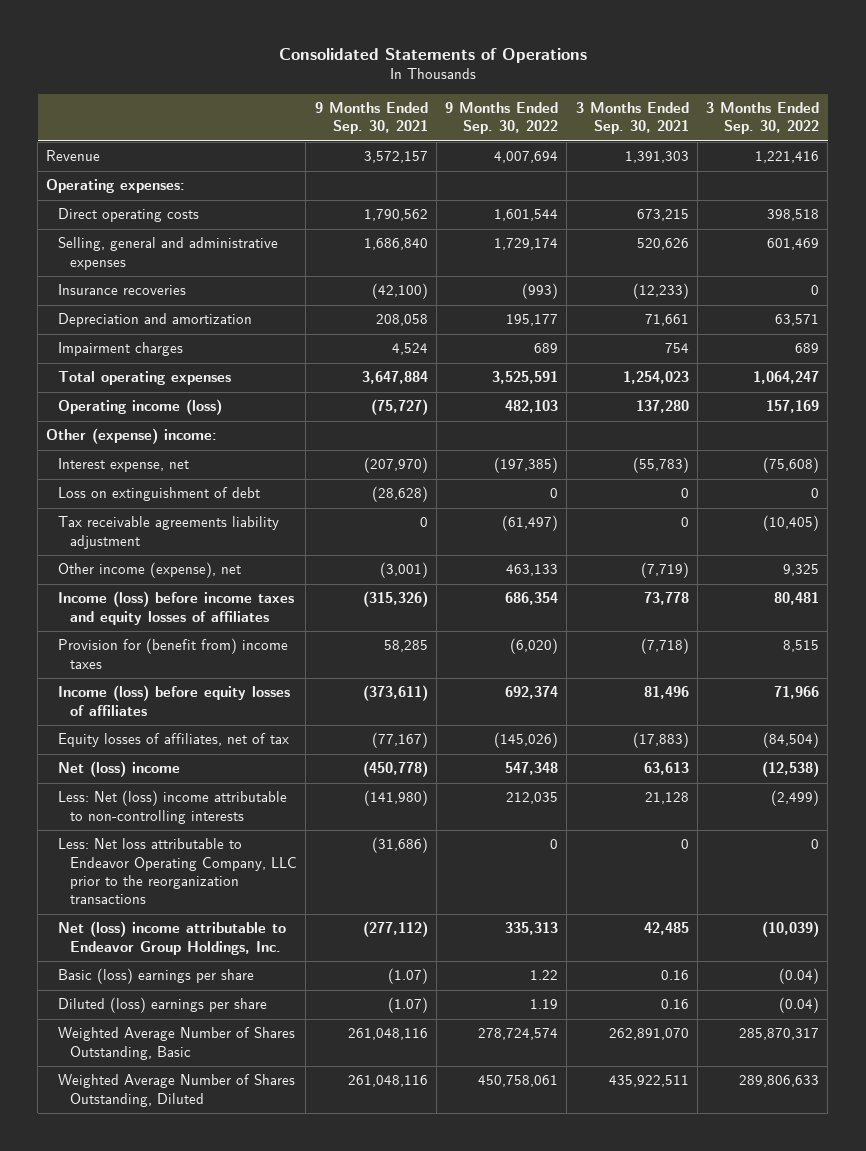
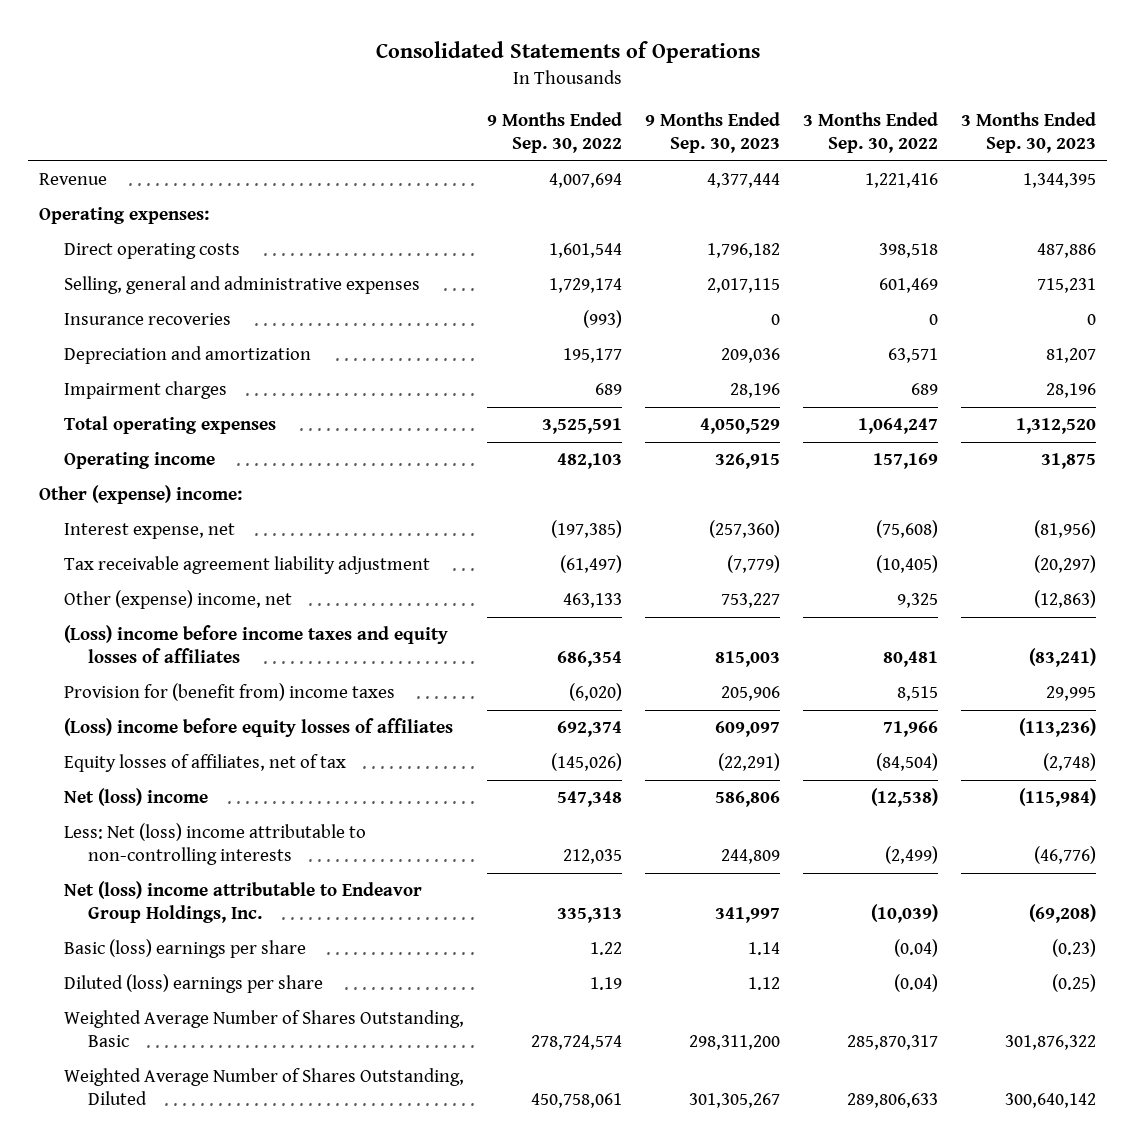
- | 9 Months Ended Sep. 30, 2021 | 9 Months Ended Sep. 30, 2022 | 3 Months Ended Sep. 30, 2021 | 3 Months Ended Sep. 30, 2022
+ | 9 Months Ended Sep. 30, 2022 | 9 Months Ended Sep. 30, 2023 | 3 Months Ended Sep. 30, 2022 | 3 Months Ended Sep. 30, 2023
- Operating income (loss) | (75,727) | 482,103 | 137,280 | 157,169
+ Operating income | 482,103 | 326,915 | 157,169 | 31,875
- Loss on extinguishment of debt | (28,628) | 0 | 0 | 0
- Tax receivable agreements liability adjustment | 0 | (61,497) | 0 | (10,405)
- Other income (expense), net | (3,001) | 463,133 | (7,719) | 9,325
- Income (loss) before income taxes and equity losses of affiliates | (315,326) | 686,354 | 73,778 | 80,481
+ Tax receivable agreement liability adjustment | (61,497) | (7,779) | (10,405) | (20,297)
+ Other (expense) income, net | 463,133 | 753,227 | 9,325 | (12,863)
+ (Loss) income before income taxes and equity losses of affiliates | 686,354 | 815,003 | 80,481 | (83,241)
- Income (loss) before equity losses of affiliates | (373,611) | 692,374 | 81,496 | 71,966
+ (Loss) income before equity losses of affiliates | 692,374 | 609,097 | 71,966 | (113,236)
- Less: Net loss attributable to Endeavor Operating Company, LLC prior to the reorganization transactions | (31,686) | 0 | 0 | 0

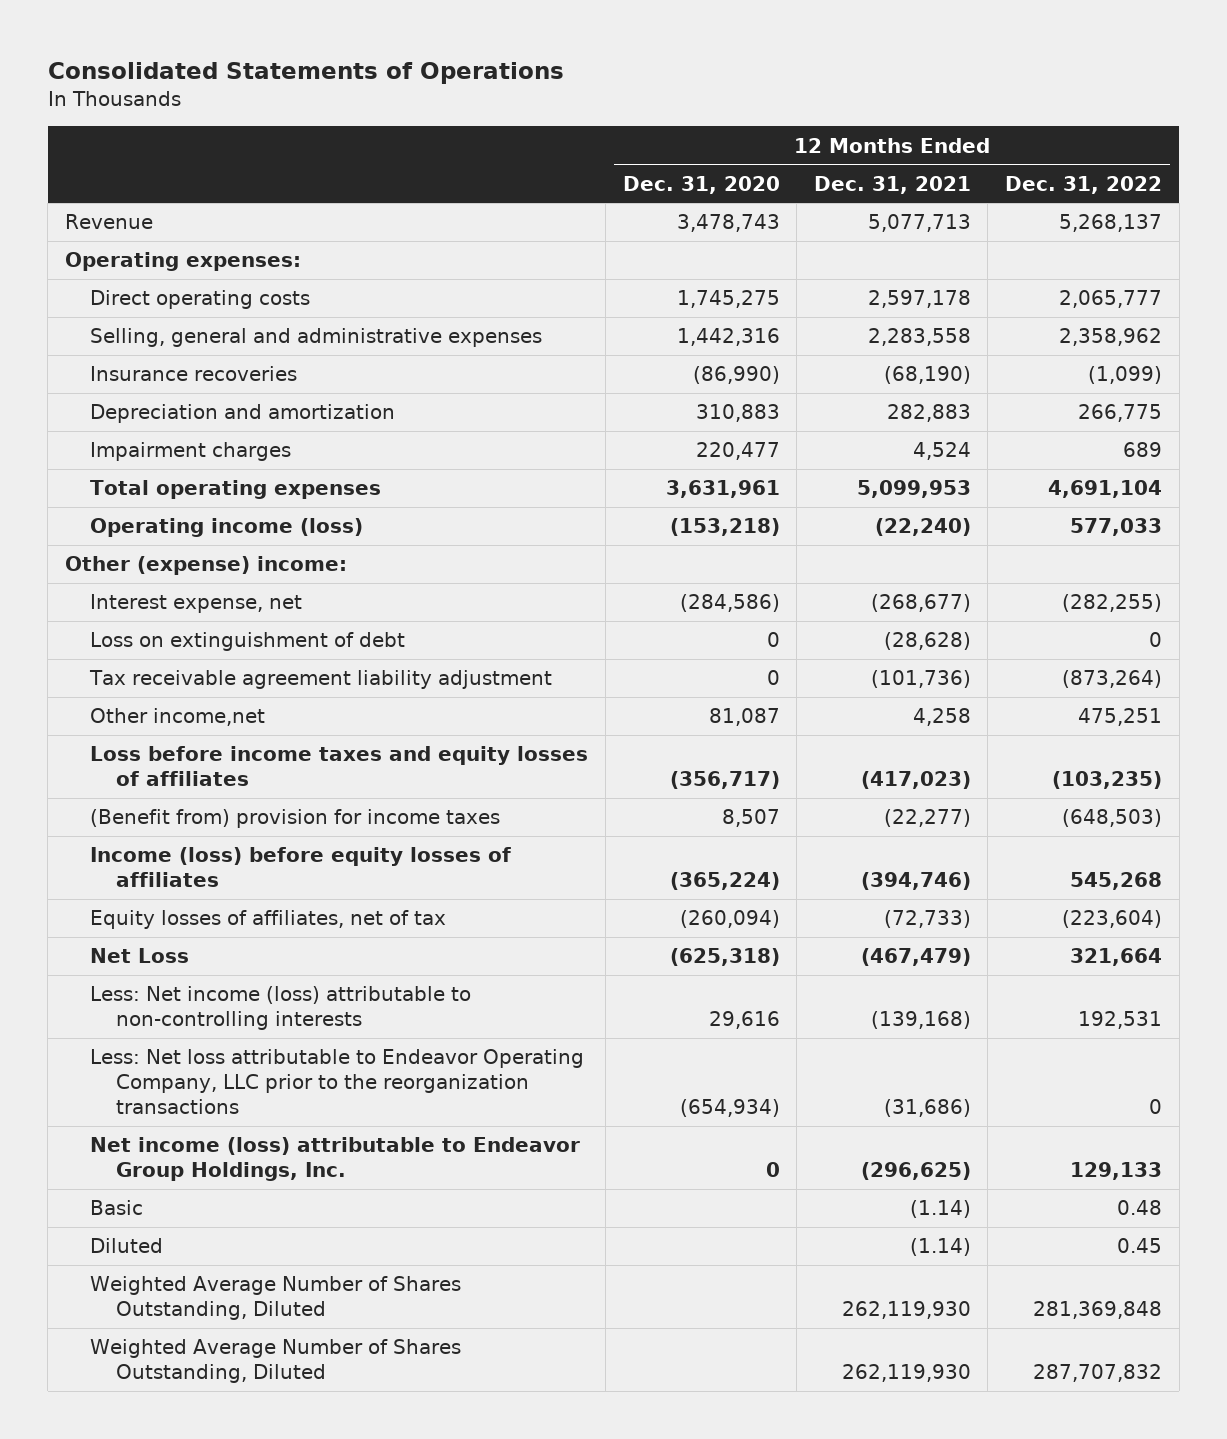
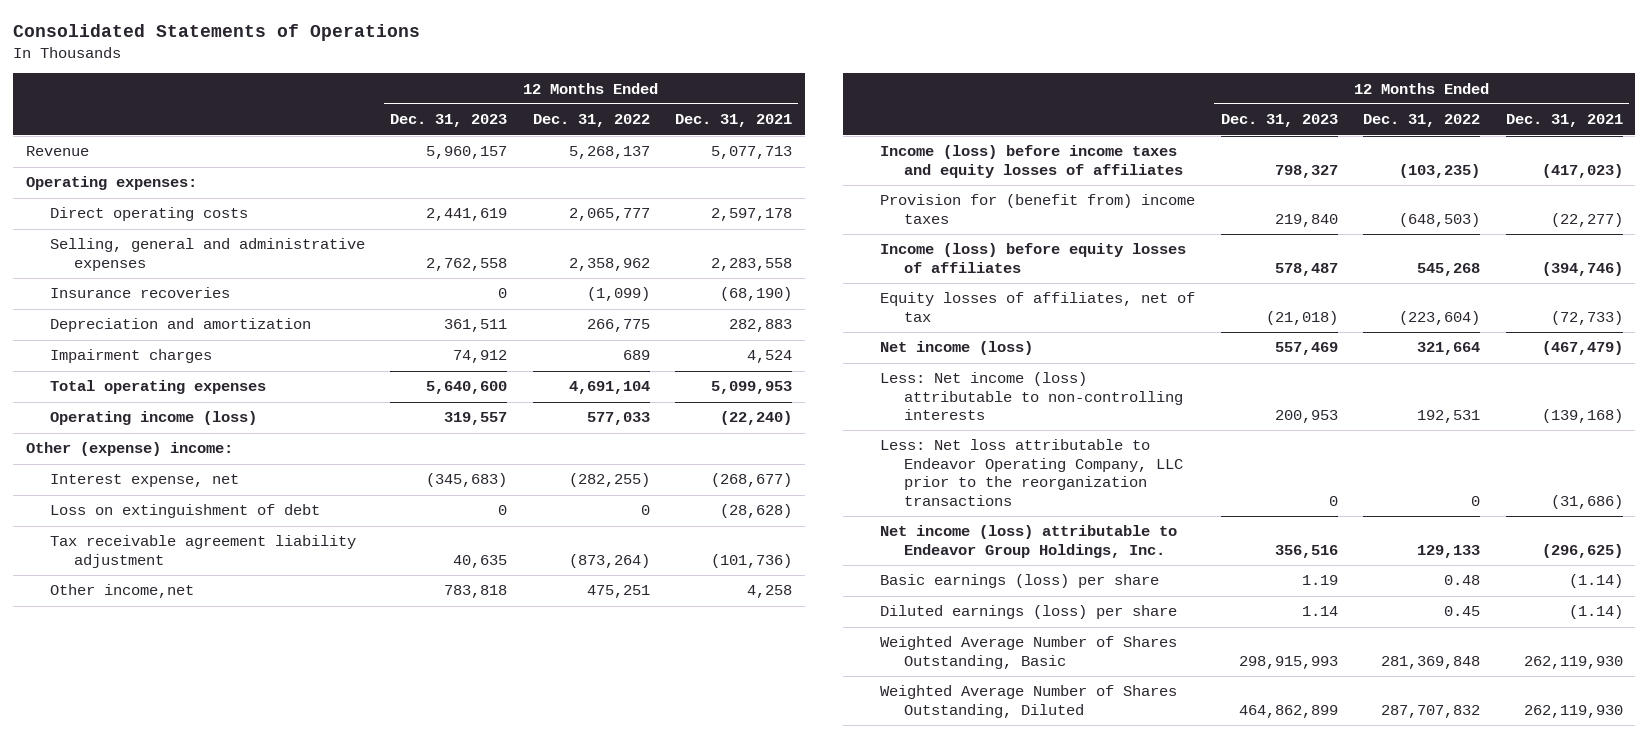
- | 12 Months Ended Dec. 31, 2020 | 12 Months Ended Dec. 31, 2021 | 12 Months Ended Dec. 31, 2022
+ | 12 Months Ended Dec. 31, 2023 | 12 Months Ended Dec. 31, 2022 | 12 Months Ended Dec. 31, 2021
- Loss before income taxes and equity losses of affiliates | (356,717) | (417,023) | (103,235)
- (Benefit from) provision for income taxes | 8,507 | (22,277) | (648,503)
+ Income (loss) before income taxes and equity losses of affiliates | 798,327 | (103,235) | (417,023)
+ Provision for (benefit from) income taxes | 219,840 | (648,503) | (22,277)
- Net Loss | (625,318) | (467,479) | 321,664
+ Net income (loss) | 557,469 | 321,664 | (467,479)
- Basic | | (1.14) | 0.48
- Diluted | | (1.14) | 0.45
- Weighted Average Number of Shares Outstanding, Diluted | | 262,119,930 | 281,369,848
+ Basic earnings (loss) per share | 1.19 | 0.48 | (1.14)
+ Diluted earnings (loss) per share | 1.14 | 0.45 | (1.14)
+ Weighted Average Number of Shares Outstanding, Basic | 298,915,993 | 281,369,848 | 262,119,930

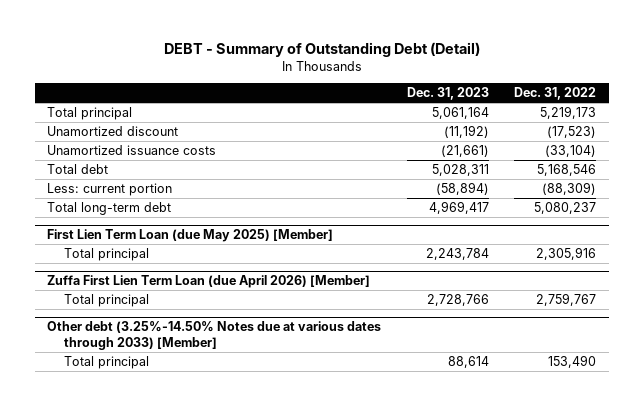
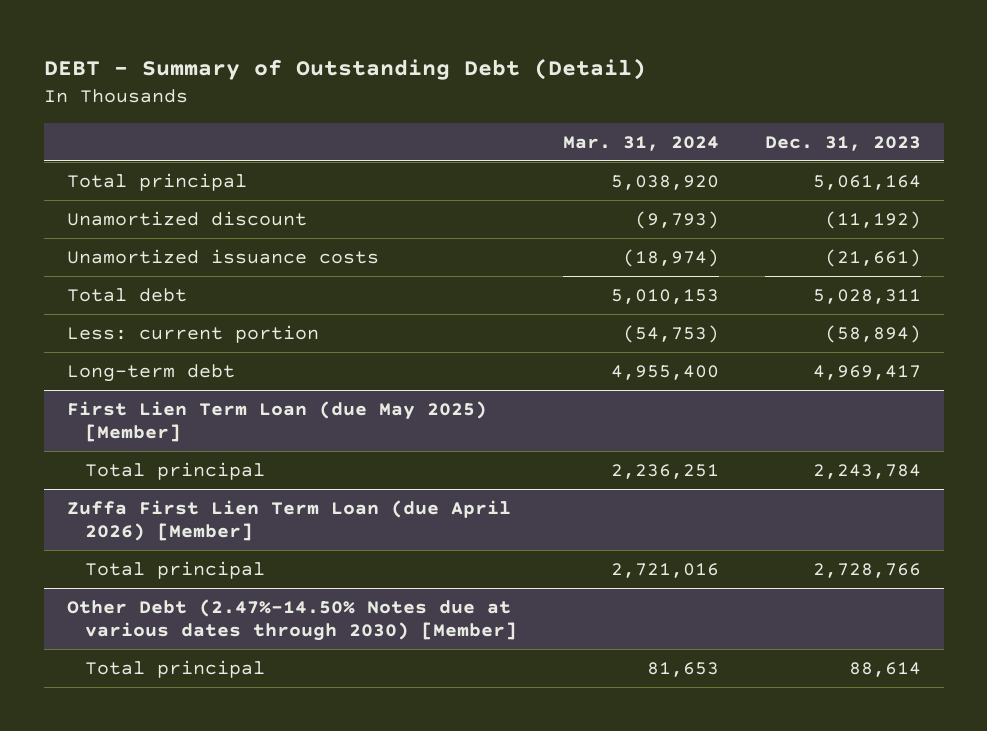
- | Dec. 31, 2023 | Dec. 31, 2022
+ | Mar. 31, 2024 | Dec. 31, 2023
- Total long-term debt | 4,969,417 | 5,080,237
+ Long-term debt | 4,955,400 | 4,969,417
- Other debt (3.25%-14.50% Notes due at various dates through 2033) [Member]
+ Other Debt (2.47%-14.50% Notes due at various dates through 2030) [Member]

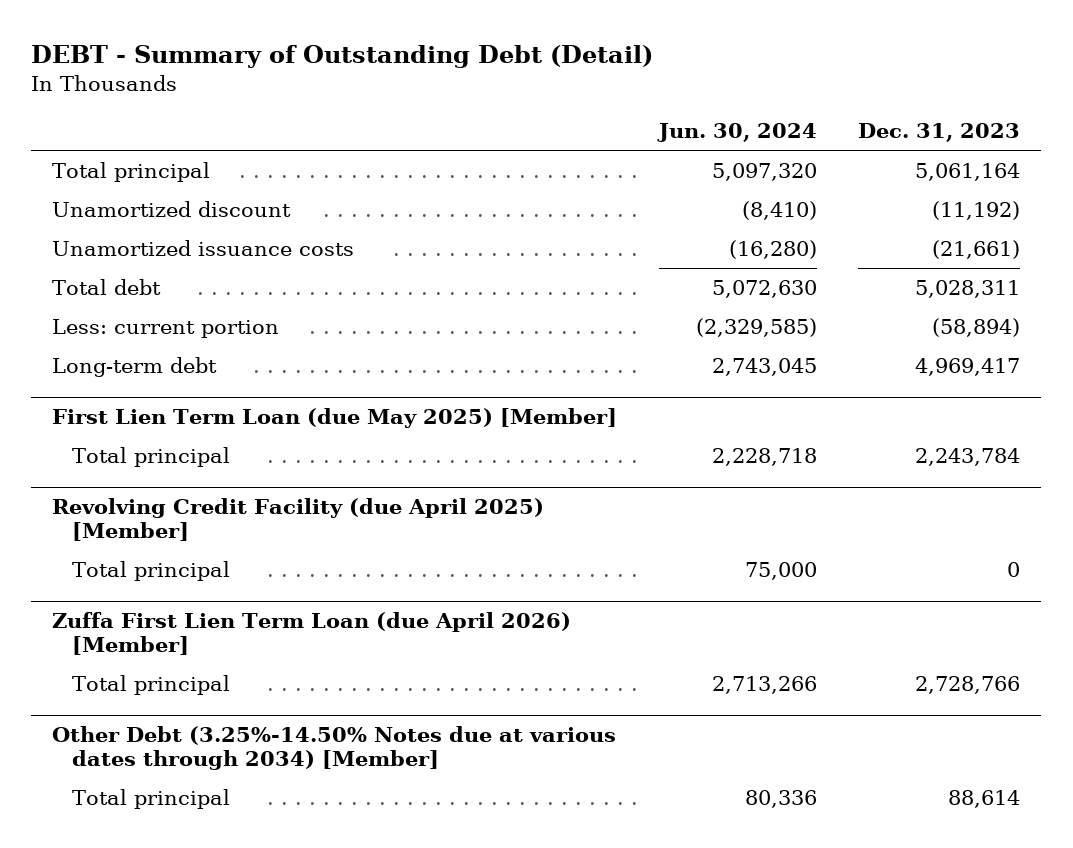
- | Mar. 31, 2024 | Dec. 31, 2023
+ | Jun. 30, 2024 | Dec. 31, 2023
+ Revolving Credit Facility (due April 2025) [Member]
+ Total principal | 75,000 | 0
- Other Debt (2.47%-14.50% Notes due at various dates through 2030) [Member]
+ Other Debt (3.25%-14.50% Notes due at various dates through 2034) [Member]

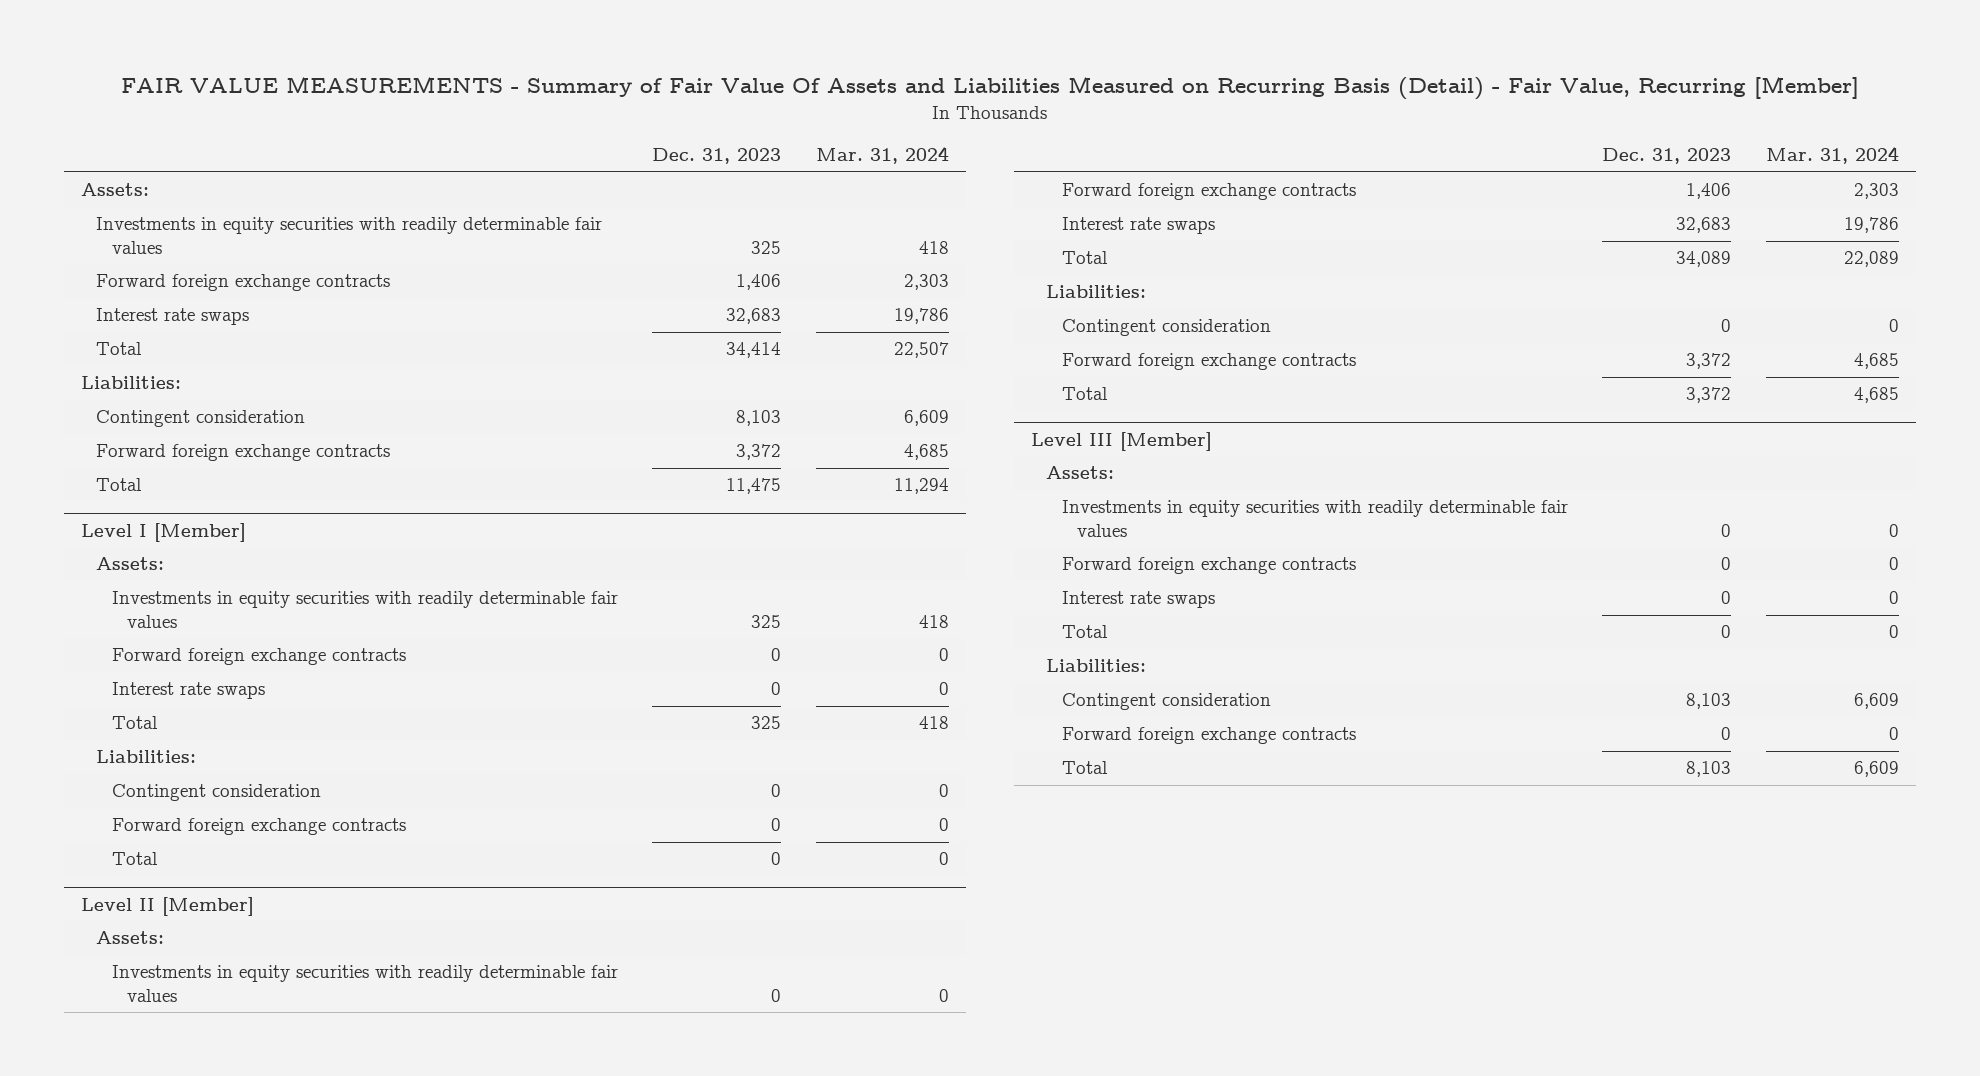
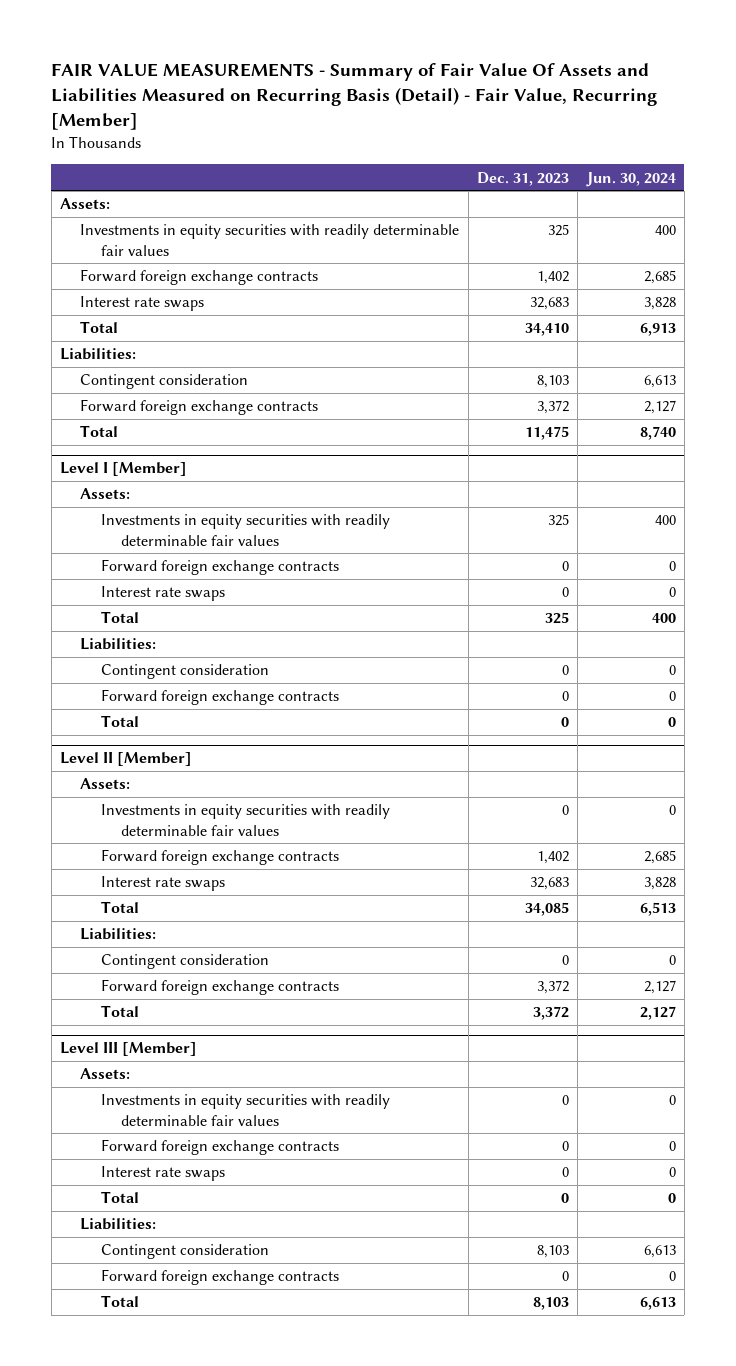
- | Dec. 31, 2023 | Mar. 31, 2024
+ | Dec. 31, 2023 | Jun. 30, 2024
- Forward foreign exchange contracts | 1,406 | 2,303
+ Forward foreign exchange contracts | 1,402 | 2,685
- Total | 34,414 | 22,507
+ Total | 34,410 | 6,913
@ Level II [Member]
- Forward foreign exchange contracts | 1,406 | 2,303
+ Forward foreign exchange contracts | 1,402 | 2,685
- Total | 34,089 | 22,089
+ Total | 34,085 | 6,513

